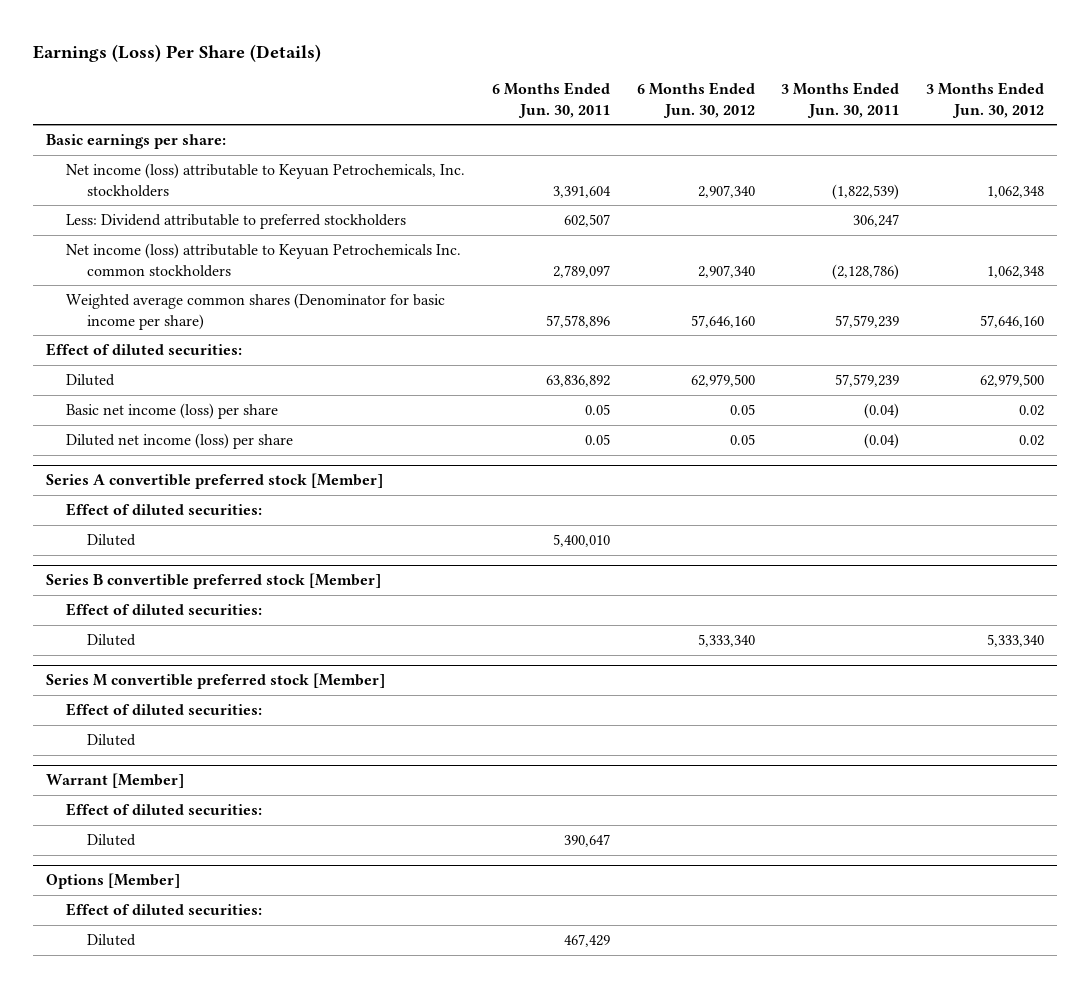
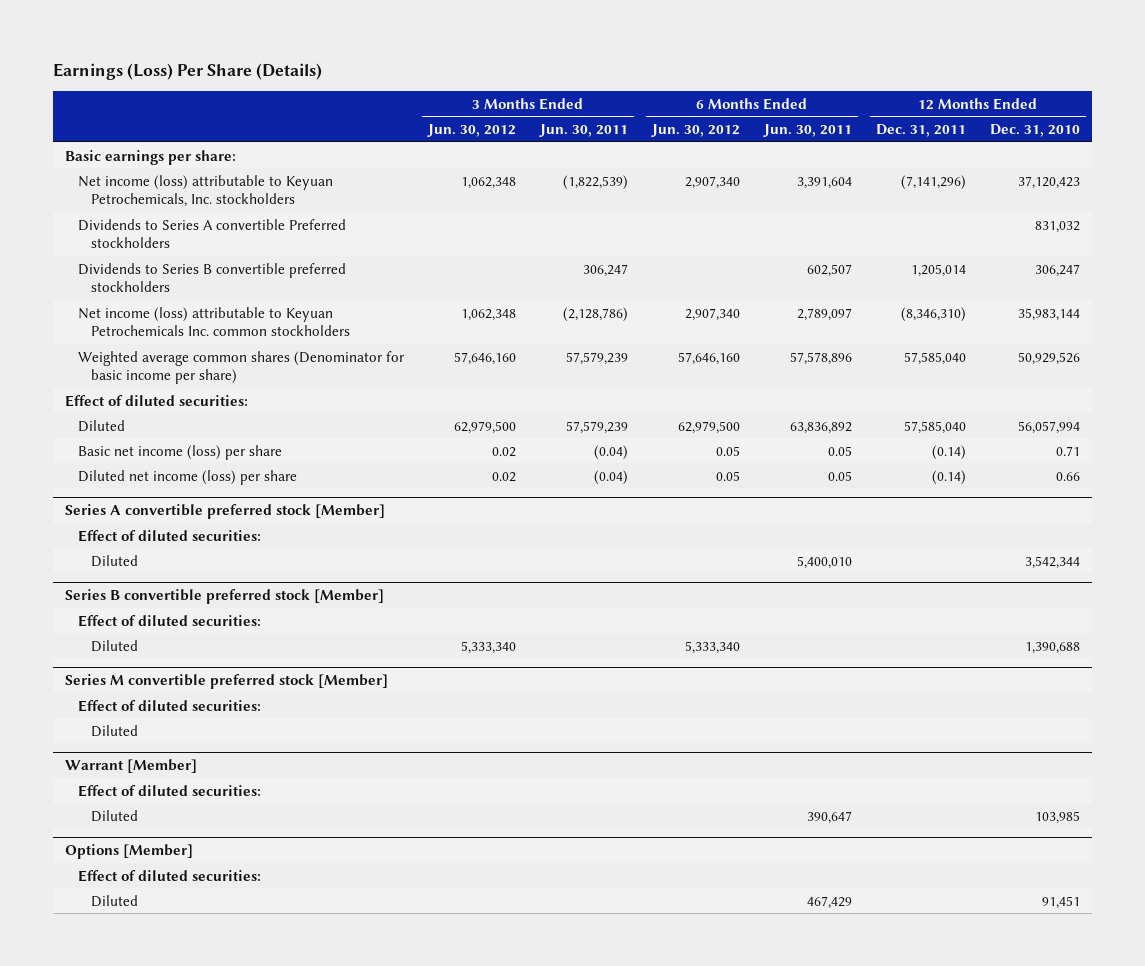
- | 6 Months Ended Jun. 30, 2011 | 6 Months Ended Jun. 30, 2012 | 3 Months Ended Jun. 30, 2011 | 3 Months Ended Jun. 30, 2012
+ | 3 Months Ended Jun. 30, 2012 | 3 Months Ended Jun. 30, 2011 | 6 Months Ended Jun. 30, 2012 | 6 Months Ended Jun. 30, 2011 | 12 Months Ended Dec. 31, 2011 | 12 Months Ended Dec. 31, 2010
- Less: Dividend attributable to preferred stockholders | 602,507 | | 306,247 |
+ Dividends to Series A convertible Preferred stockholders | | | | | | 831,032
+ Dividends to Series B convertible preferred stockholders | | 306,247 | | 602,507 | 1,205,014 | 306,247

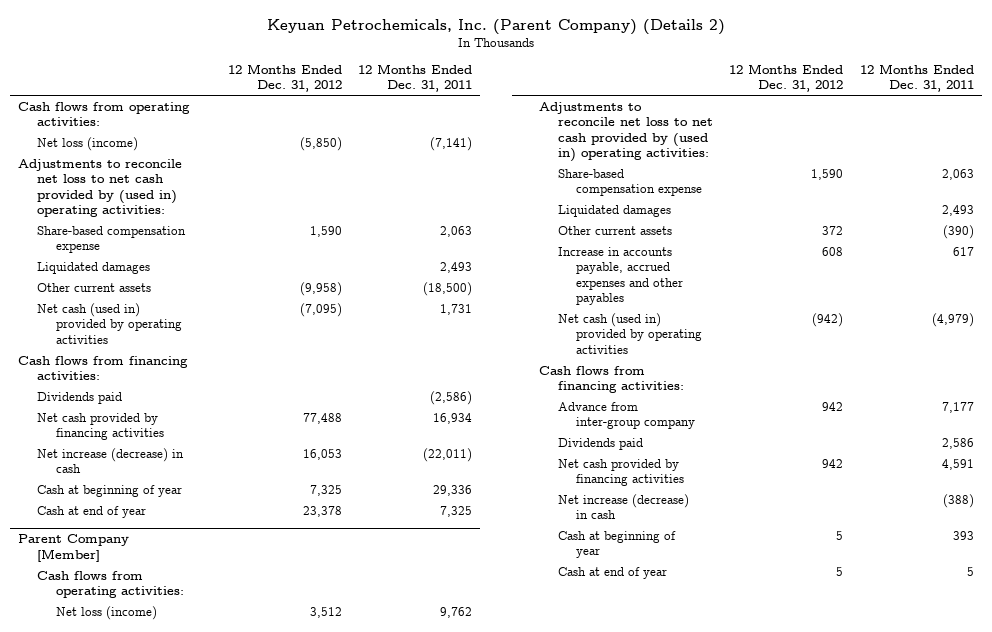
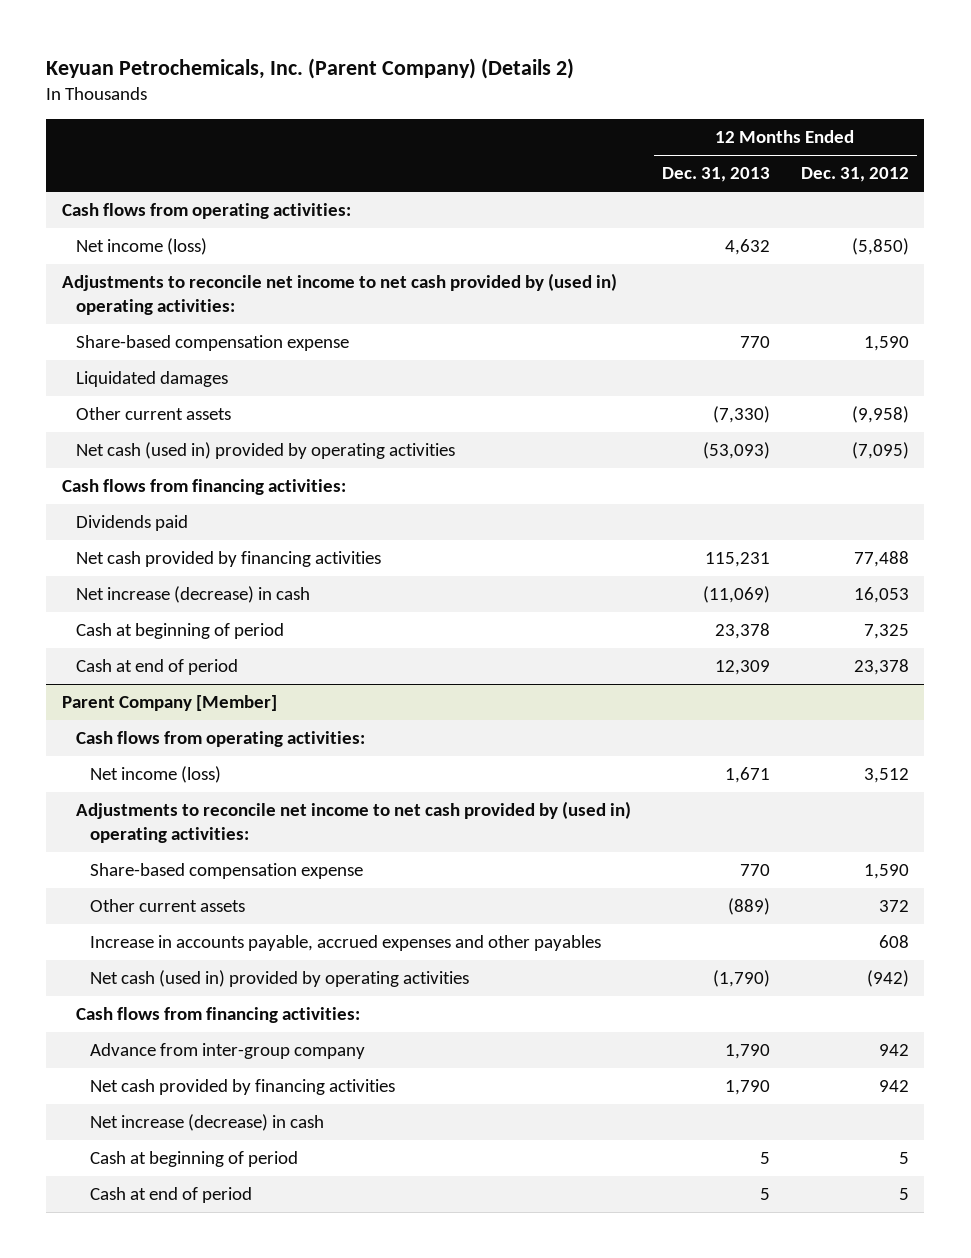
- | 12 Months Ended Dec. 31, 2012 | 12 Months Ended Dec. 31, 2011
+ | 12 Months Ended Dec. 31, 2013 | 12 Months Ended Dec. 31, 2012
- Net loss (income) | (5,850) | (7,141)
- Adjustments to reconcile net loss to net cash provided by (used in) operating activities:
+ Net income (loss) | 4,632 | (5,850)
+ Adjustments to reconcile net income to net cash provided by (used in) operating activities:
- Cash at beginning of year | 7,325 | 29,336
- Cash at end of year | 23,378 | 7,325
+ Cash at beginning of period | 23,378 | 7,325
+ Cash at end of period | 12,309 | 23,378
@ Parent Company [Member]
- Net loss (income) | 3,512 | 9,762
- Adjustments to reconcile net loss to net cash provided by (used in) operating activities:
+ Net income (loss) | 1,671 | 3,512
+ Adjustments to reconcile net income to net cash provided by (used in) operating activities:
- Liquidated damages | | 2,493
- Dividends paid | | 2,586
- Cash at beginning of year | 5 | 393
- Cash at end of year | 5 | 5
+ Cash at beginning of period | 5 | 5
+ Cash at end of period | 5 | 5

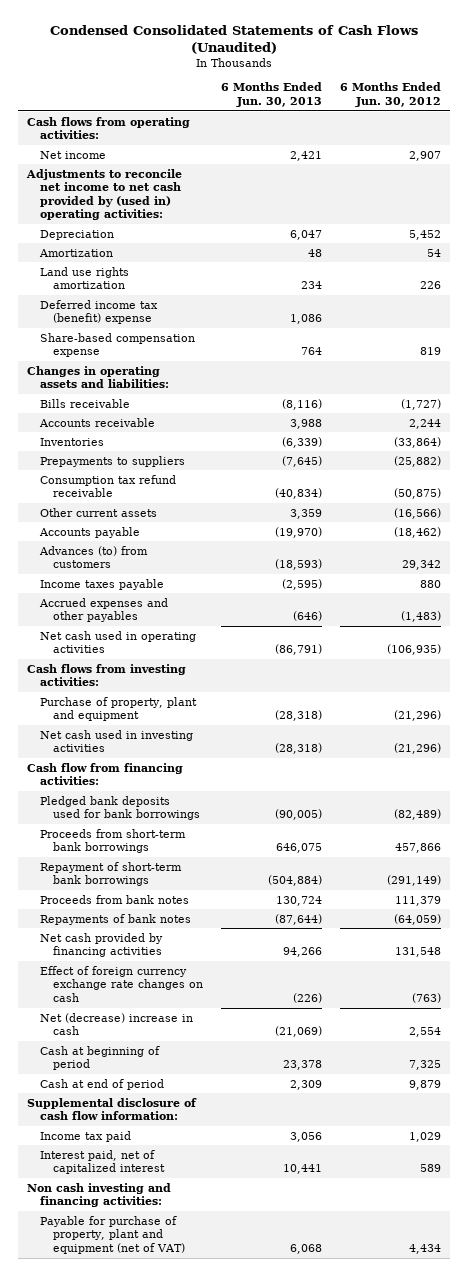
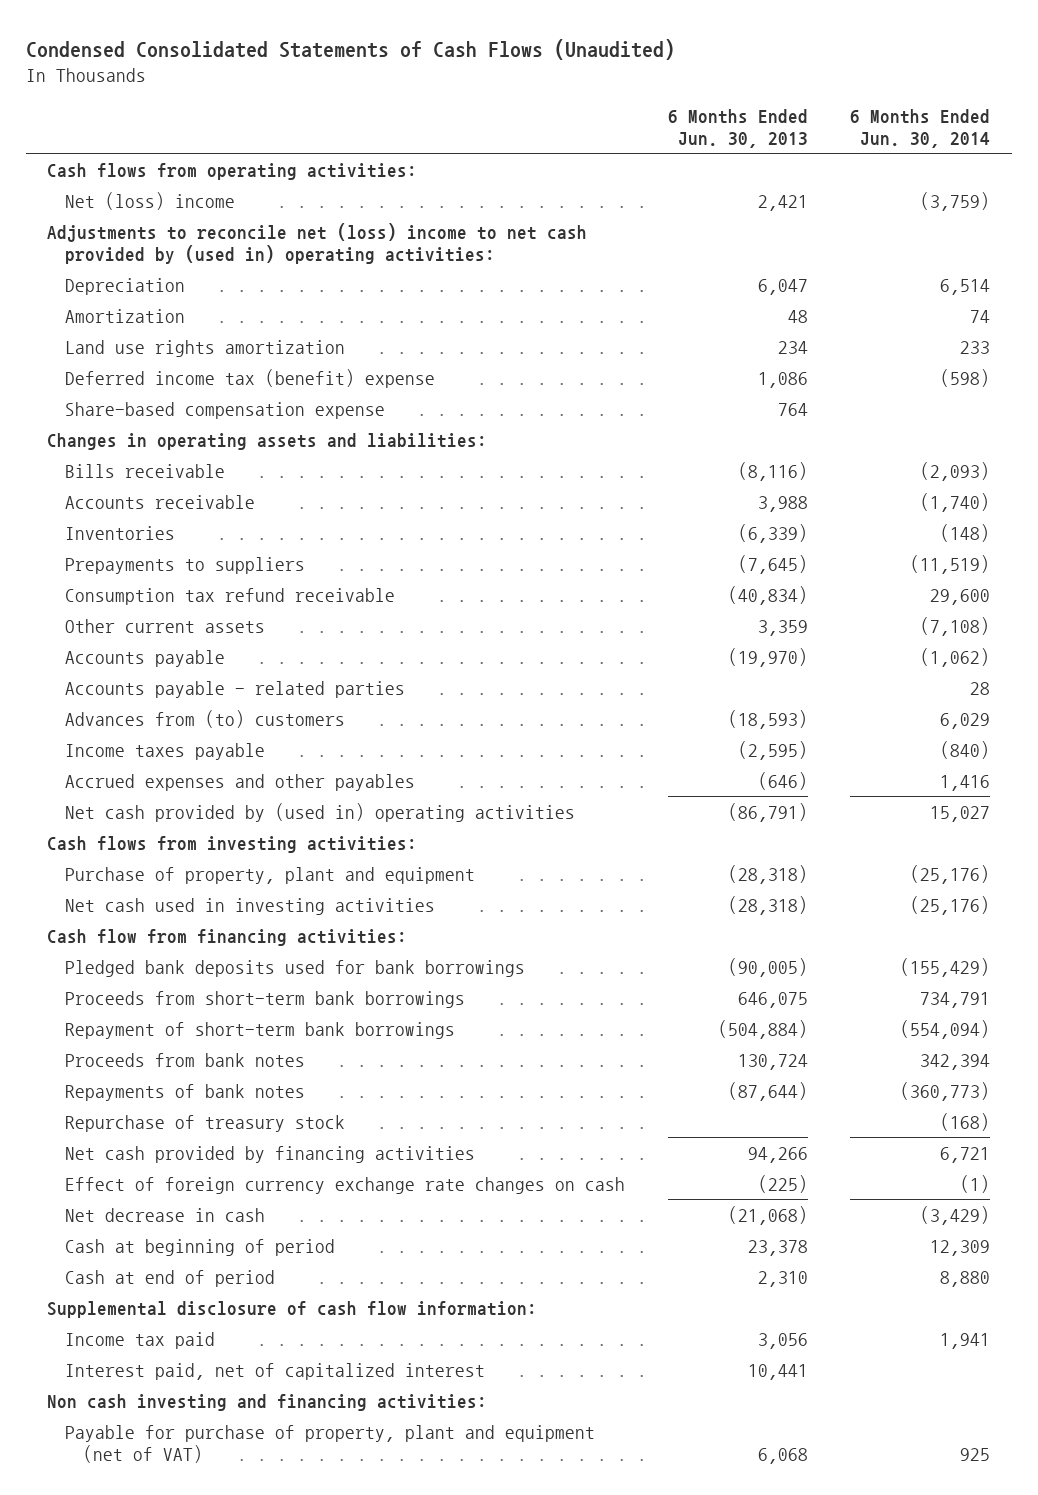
- | 6 Months Ended Jun. 30, 2013 | 6 Months Ended Jun. 30, 2012
+ | 6 Months Ended Jun. 30, 2013 | 6 Months Ended Jun. 30, 2014
- Net income | 2,421 | 2,907
- Adjustments to reconcile net income to net cash provided by (used in) operating activities:
+ Net (loss) income | 2,421 | (3,759)
+ Adjustments to reconcile net (loss) income to net cash provided by (used in) operating activities:
- Advances (to) from customers | (18,593) | 29,342
+ Accounts payable - related parties | | 28
+ Advances from (to) customers | (18,593) | 6,029
- Net cash used in operating activities | (86,791) | (106,935)
+ Net cash provided by (used in) operating activities | (86,791) | 15,027
+ Repurchase of treasury stock | | (168)
- Effect of foreign currency exchange rate changes on cash | (226) | (763)
- Net (decrease) increase in cash | (21,069) | 2,554
+ Effect of foreign currency exchange rate changes on cash | (225) | (1)
+ Net decrease in cash | (21,068) | (3,429)
- Cash at end of period | 2,309 | 9,879
+ Cash at end of period | 2,310 | 8,880

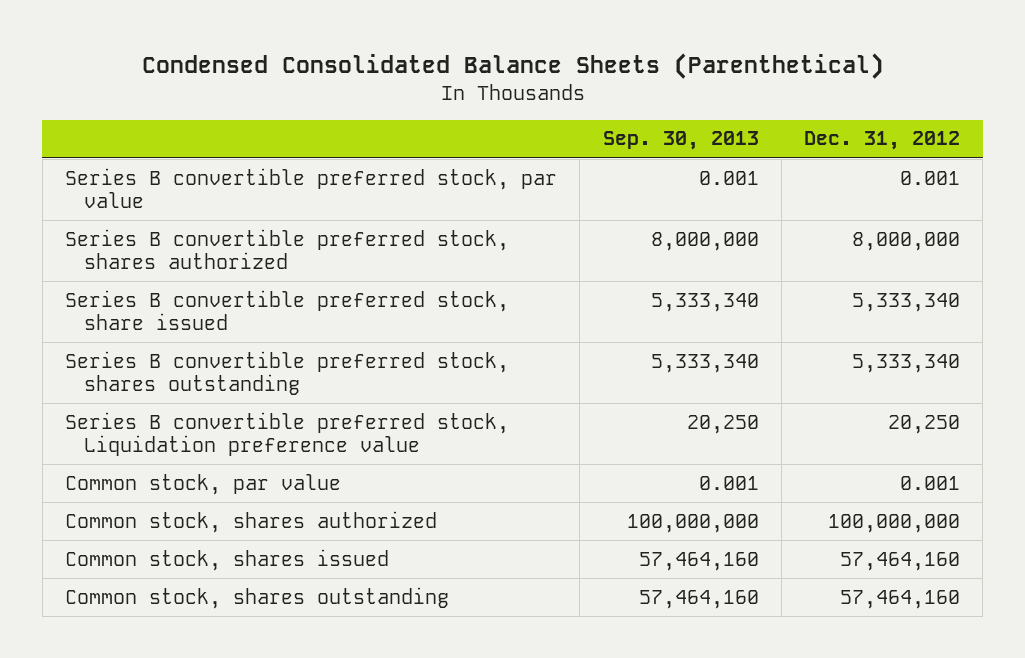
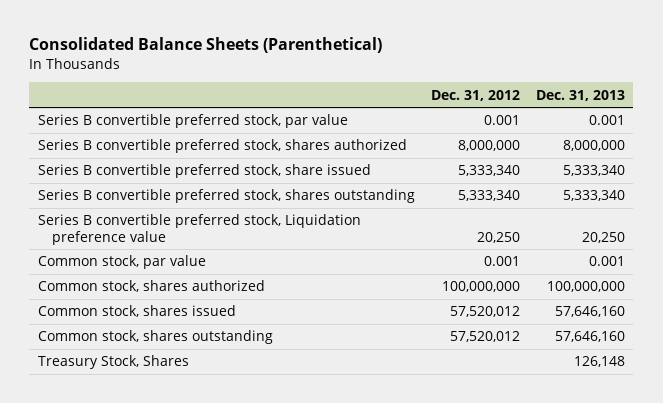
- Condensed Consolidated Balance Sheets (Parenthetical)
+ Consolidated Balance Sheets (Parenthetical)
- | Sep. 30, 2013 | Dec. 31, 2012
+ | Dec. 31, 2012 | Dec. 31, 2013
- Common stock, shares issued | 57,464,160 | 57,464,160
- Common stock, shares outstanding | 57,464,160 | 57,464,160
+ Common stock, shares issued | 57,520,012 | 57,646,160
+ Common stock, shares outstanding | 57,520,012 | 57,646,160
+ Treasury Stock, Shares | | 126,148

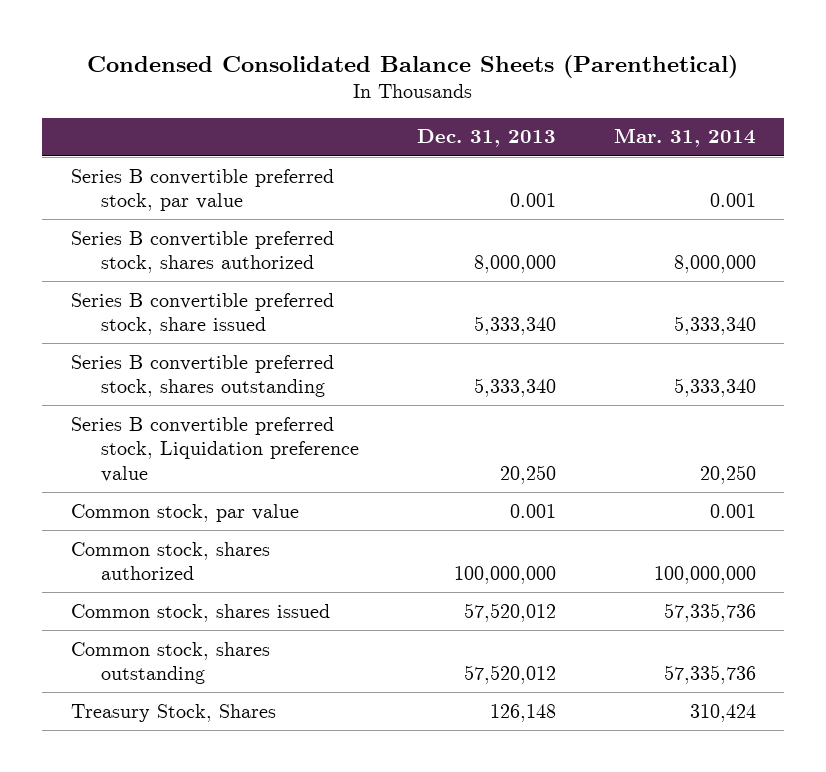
- Consolidated Balance Sheets (Parenthetical)
+ Condensed Consolidated Balance Sheets (Parenthetical)
- | Dec. 31, 2012 | Dec. 31, 2013
+ | Dec. 31, 2013 | Mar. 31, 2014
- Common stock, shares issued | 57,520,012 | 57,646,160
- Common stock, shares outstanding | 57,520,012 | 57,646,160
+ Common stock, shares issued | 57,520,012 | 57,335,736
+ Common stock, shares outstanding | 57,520,012 | 57,335,736

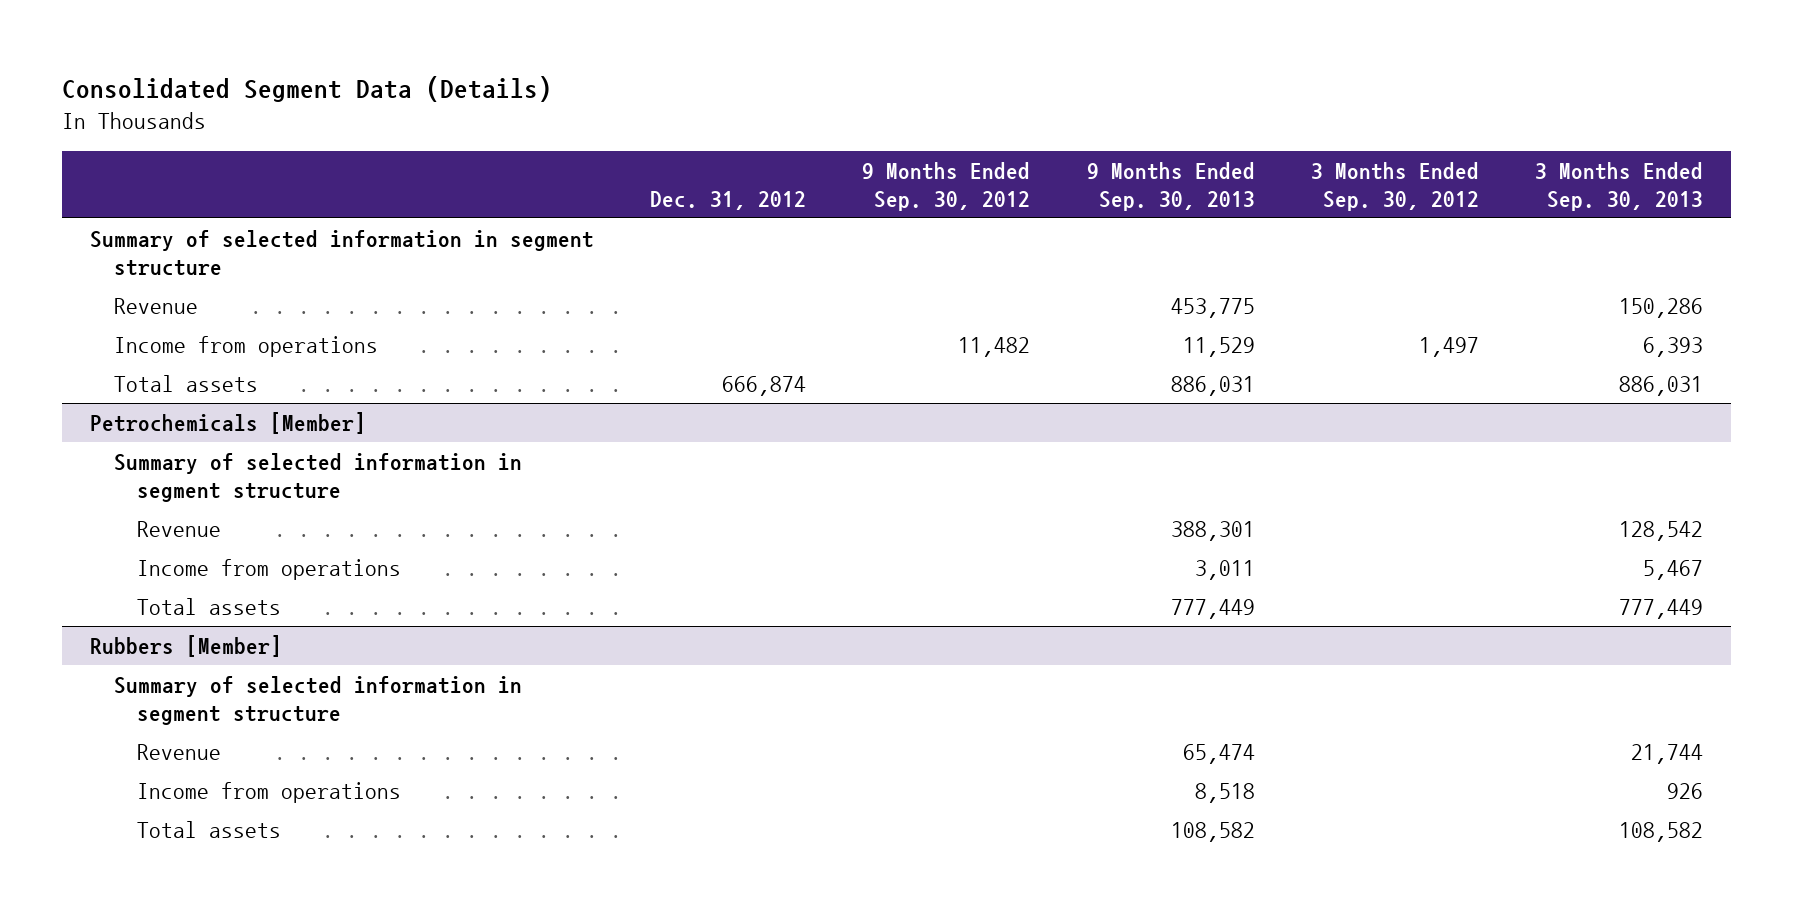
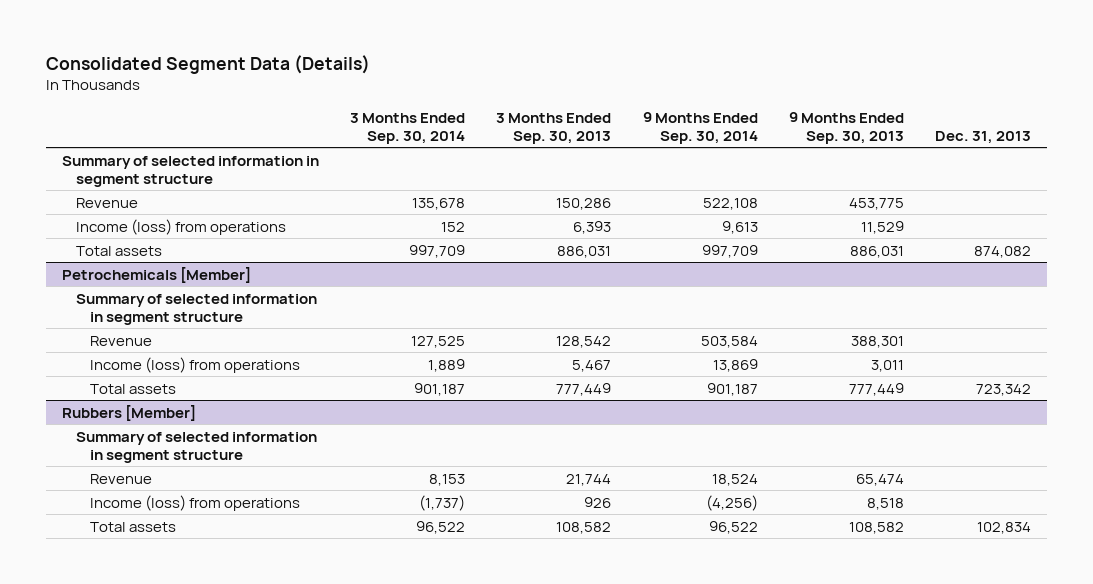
- | Dec. 31, 2012 | 9 Months Ended Sep. 30, 2012 | 9 Months Ended Sep. 30, 2013 | 3 Months Ended Sep. 30, 2012 | 3 Months Ended Sep. 30, 2013
+ | 3 Months Ended Sep. 30, 2014 | 3 Months Ended Sep. 30, 2013 | 9 Months Ended Sep. 30, 2014 | 9 Months Ended Sep. 30, 2013 | Dec. 31, 2013
- Income from operations | | 11,482 | 11,529 | 1,497 | 6,393
+ Income (loss) from operations | 152 | 6,393 | 9,613 | 11,529 |
@ Petrochemicals [Member]
- Income from operations | | | 3,011 | | 5,467
+ Income (loss) from operations | 1,889 | 5,467 | 13,869 | 3,011 |
@ Rubbers [Member]
- Income from operations | | | 8,518 | | 926
+ Income (loss) from operations | (1,737) | 926 | (4,256) | 8,518 |

